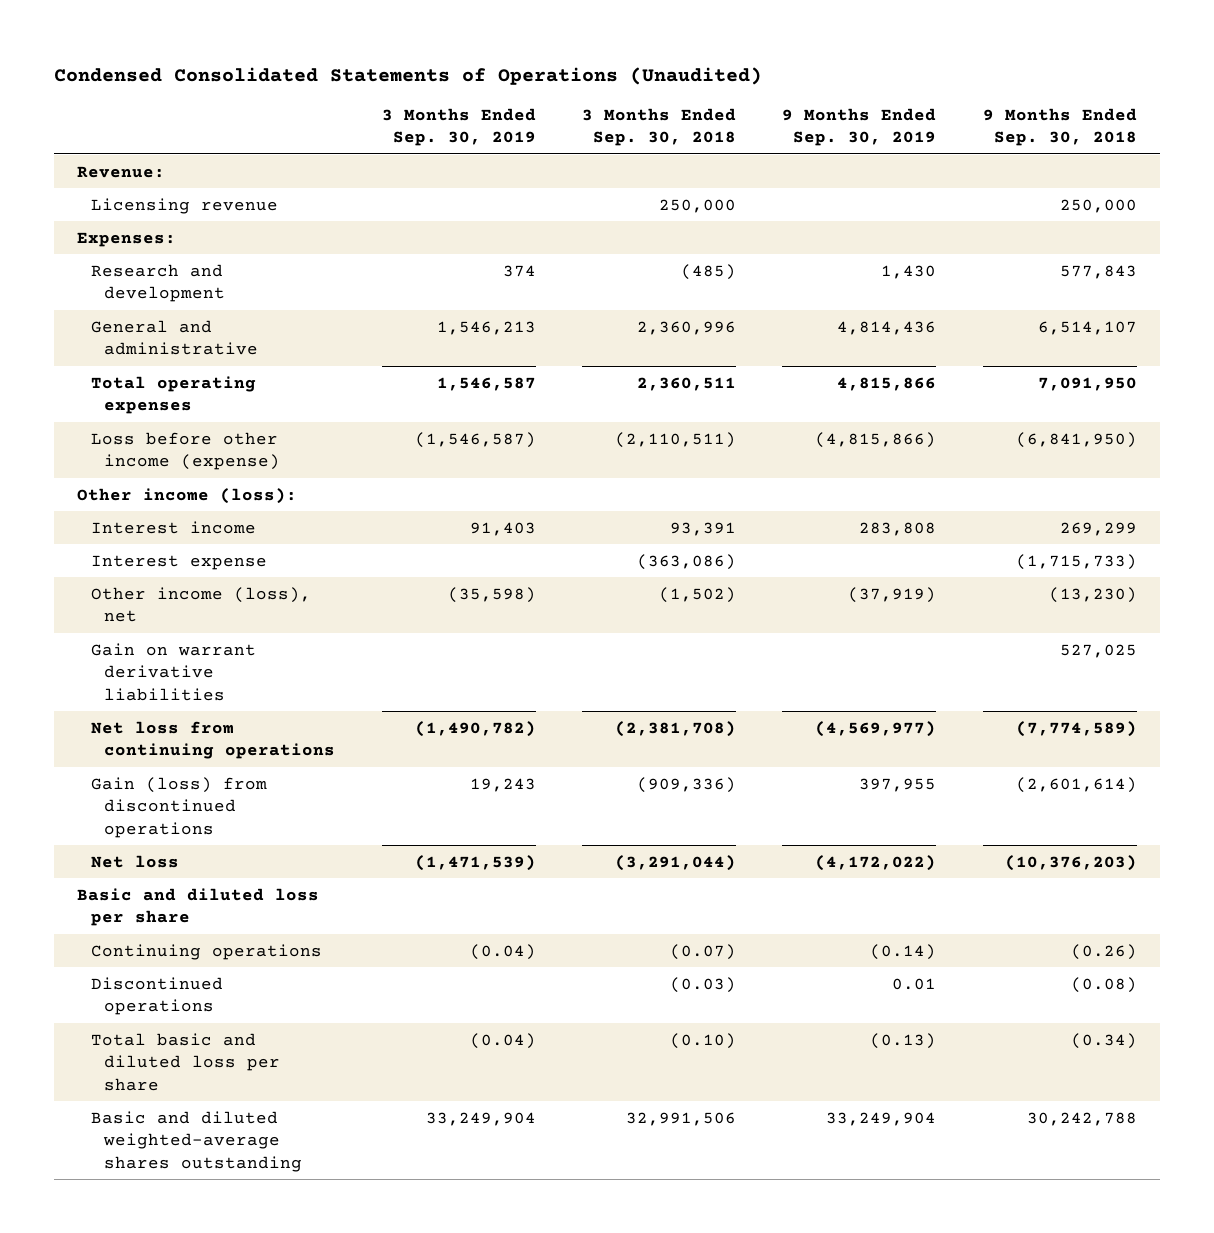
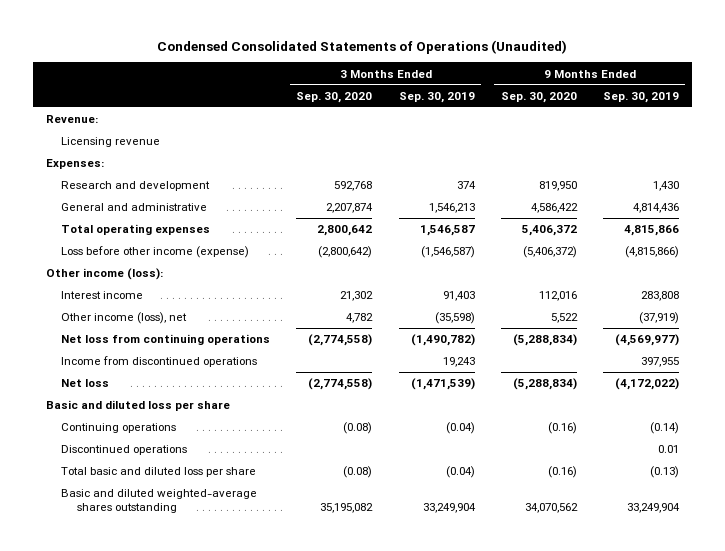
- | 3 Months Ended Sep. 30, 2019 | 3 Months Ended Sep. 30, 2018 | 9 Months Ended Sep. 30, 2019 | 9 Months Ended Sep. 30, 2018
+ | 3 Months Ended Sep. 30, 2020 | 3 Months Ended Sep. 30, 2019 | 9 Months Ended Sep. 30, 2020 | 9 Months Ended Sep. 30, 2019
- Interest expense | | (363,086) | | (1,715,733)
- Gain on warrant derivative liabilities | | | | 527,025
- Gain (loss) from discontinued operations | 19,243 | (909,336) | 397,955 | (2,601,614)
+ Income from discontinued operations | | 19,243 | | 397,955

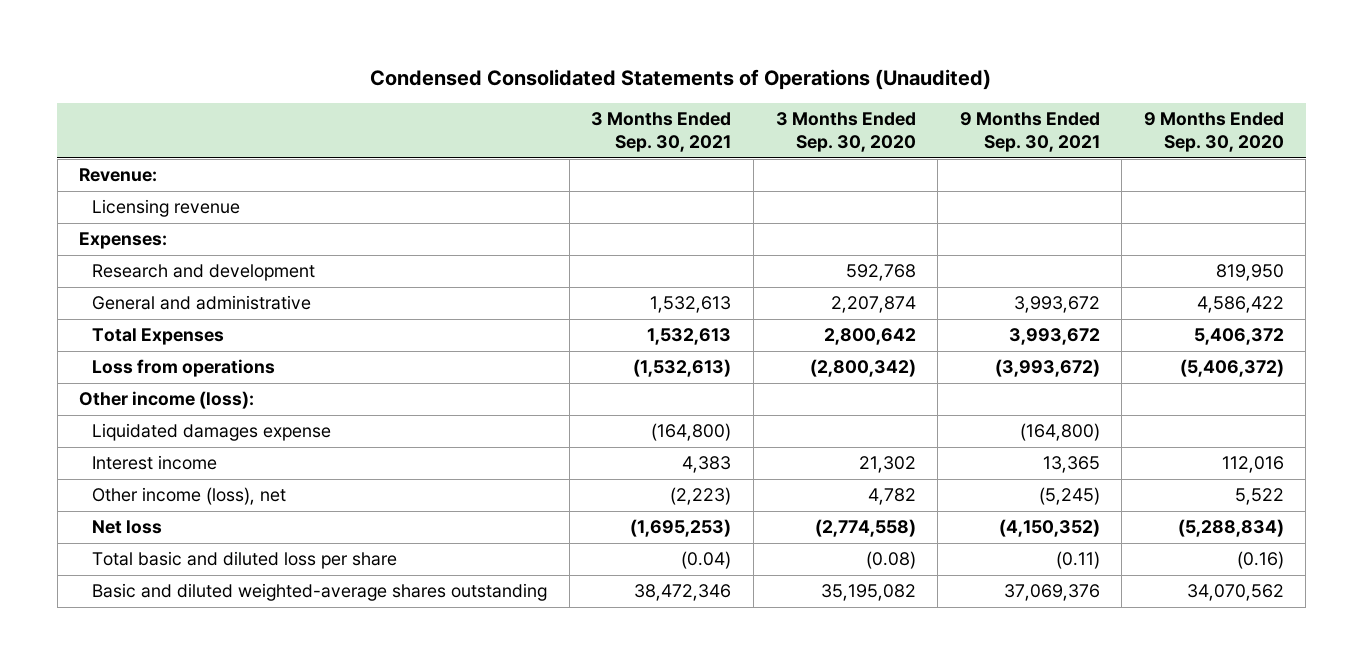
- | 3 Months Ended Sep. 30, 2020 | 3 Months Ended Sep. 30, 2019 | 9 Months Ended Sep. 30, 2020 | 9 Months Ended Sep. 30, 2019
+ | 3 Months Ended Sep. 30, 2021 | 3 Months Ended Sep. 30, 2020 | 9 Months Ended Sep. 30, 2021 | 9 Months Ended Sep. 30, 2020
- Total operating expenses | 2,800,642 | 1,546,587 | 5,406,372 | 4,815,866
- Loss before other income (expense) | (2,800,642) | (1,546,587) | (5,406,372) | (4,815,866)
+ Total Expenses | 1,532,613 | 2,800,642 | 3,993,672 | 5,406,372
+ Loss from operations | (1,532,613) | (2,800,342) | (3,993,672) | (5,406,372)
+ Liquidated damages expense | (164,800) | | (164,800) |
- Net loss from continuing operations | (2,774,558) | (1,490,782) | (5,288,834) | (4,569,977)
- Income from discontinued operations | | 19,243 | | 397,955
- Basic and diluted loss per share
- Continuing operations | (0.08) | (0.04) | (0.16) | (0.14)
- Discontinued operations | | | | 0.01

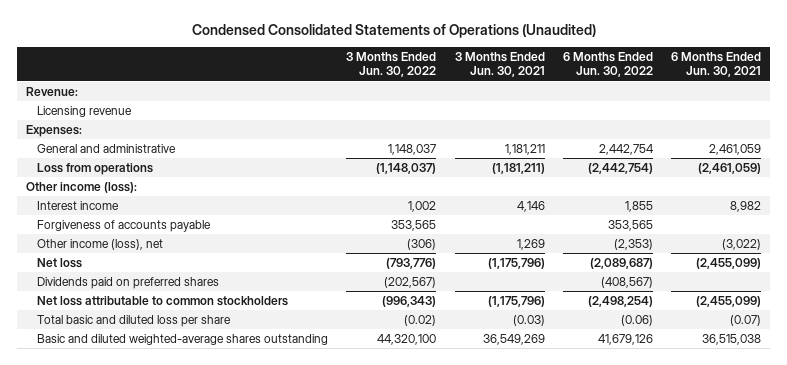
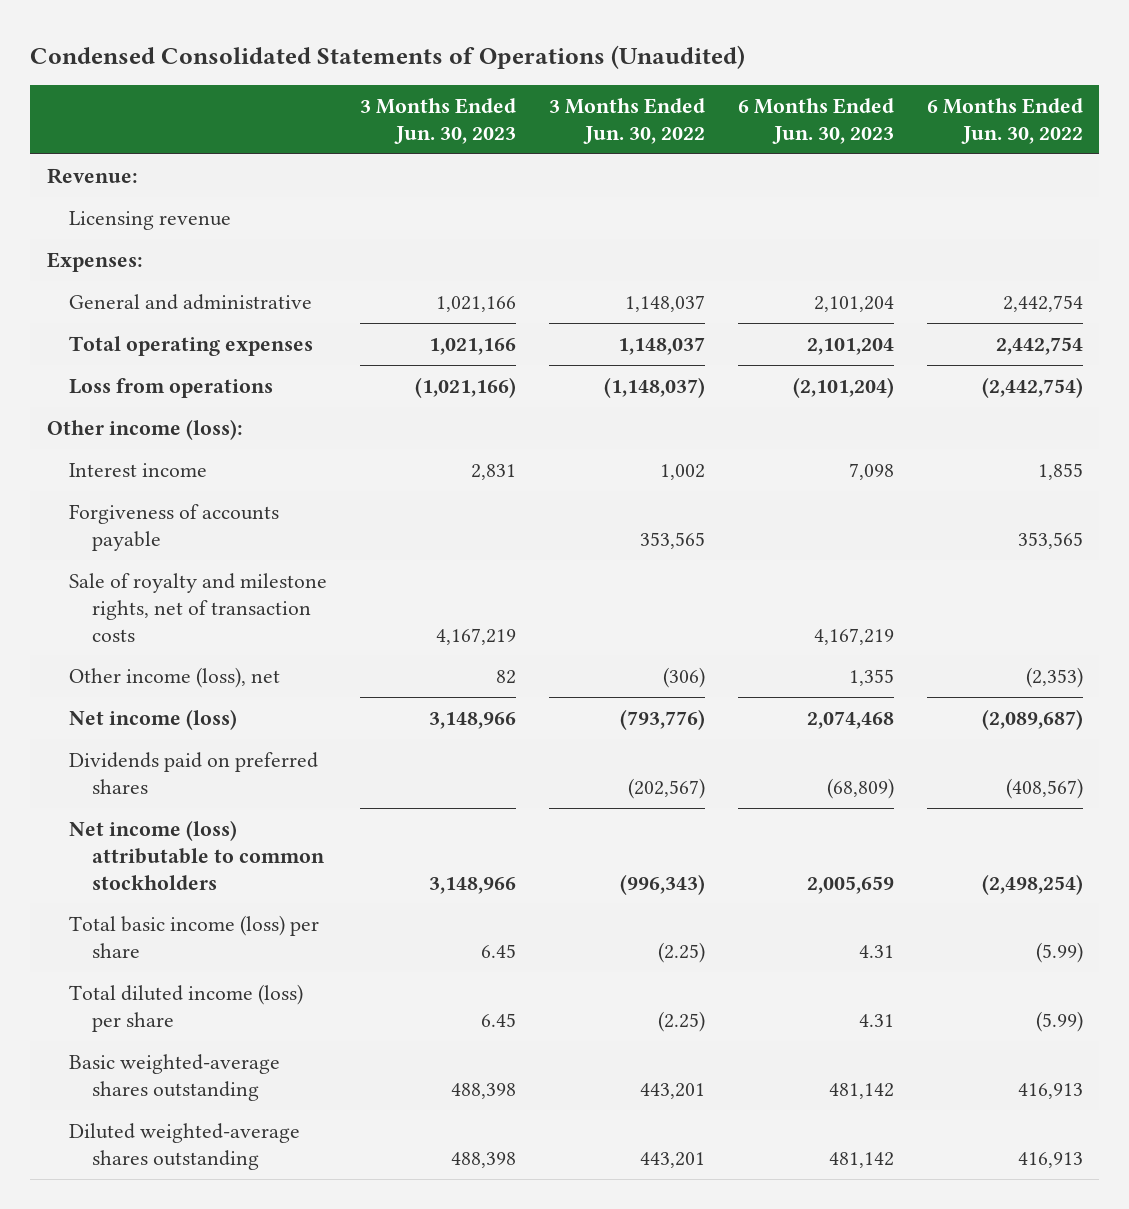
- | 3 Months Ended Jun. 30, 2022 | 3 Months Ended Jun. 30, 2021 | 6 Months Ended Jun. 30, 2022 | 6 Months Ended Jun. 30, 2021
+ | 3 Months Ended Jun. 30, 2023 | 3 Months Ended Jun. 30, 2022 | 6 Months Ended Jun. 30, 2023 | 6 Months Ended Jun. 30, 2022
+ Total operating expenses | 1,021,166 | 1,148,037 | 2,101,204 | 2,442,754
+ Sale of royalty and milestone rights, net of transaction costs | 4,167,219 | | 4,167,219 |
- Net loss | (793,776) | (1,175,796) | (2,089,687) | (2,455,099)
+ Net income (loss) | 3,148,966 | (793,776) | 2,074,468 | (2,089,687)
- Net loss attributable to common stockholders | (996,343) | (1,175,796) | (2,498,254) | (2,455,099)
- Total basic and diluted loss per share | (0.02) | (0.03) | (0.06) | (0.07)
- Basic and diluted weighted-average shares outstanding | 44,320,100 | 36,549,269 | 41,679,126 | 36,515,038
+ Net income (loss) attributable to common stockholders | 3,148,966 | (996,343) | 2,005,659 | (2,498,254)
+ Total basic income (loss) per share | 6.45 | (2.25) | 4.31 | (5.99)
+ Total diluted income (loss) per share | 6.45 | (2.25) | 4.31 | (5.99)
+ Basic weighted-average shares outstanding | 488,398 | 443,201 | 481,142 | 416,913
+ Diluted weighted-average shares outstanding | 488,398 | 443,201 | 481,142 | 416,913

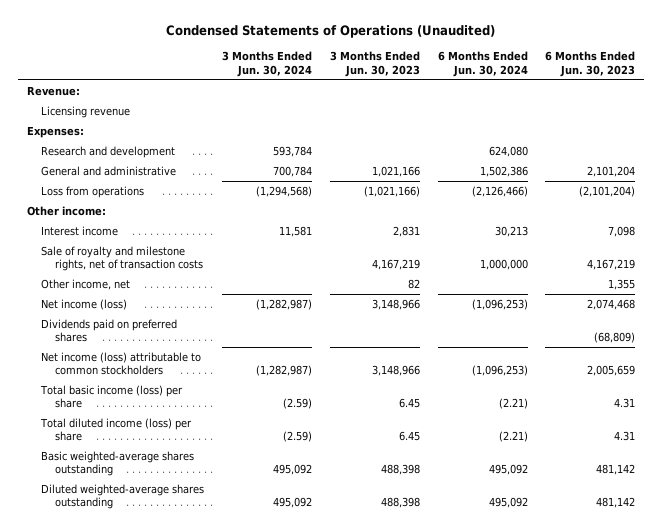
- Condensed Consolidated Statements of Operations (Unaudited)
+ Condensed Statements of Operations (Unaudited)
- | 3 Months Ended Jun. 30, 2023 | 3 Months Ended Jun. 30, 2022 | 6 Months Ended Jun. 30, 2023 | 6 Months Ended Jun. 30, 2022
+ | 3 Months Ended Jun. 30, 2024 | 3 Months Ended Jun. 30, 2023 | 6 Months Ended Jun. 30, 2024 | 6 Months Ended Jun. 30, 2023
+ Research and development | 593,784 | | 624,080 |
- Total operating expenses | 1,021,166 | 1,148,037 | 2,101,204 | 2,442,754
- Other income (loss):
+ Other income:
- Forgiveness of accounts payable | | 353,565 | | 353,565
- Other income (loss), net | 82 | (306) | 1,355 | (2,353)
+ Other income, net | | 82 | | 1,355

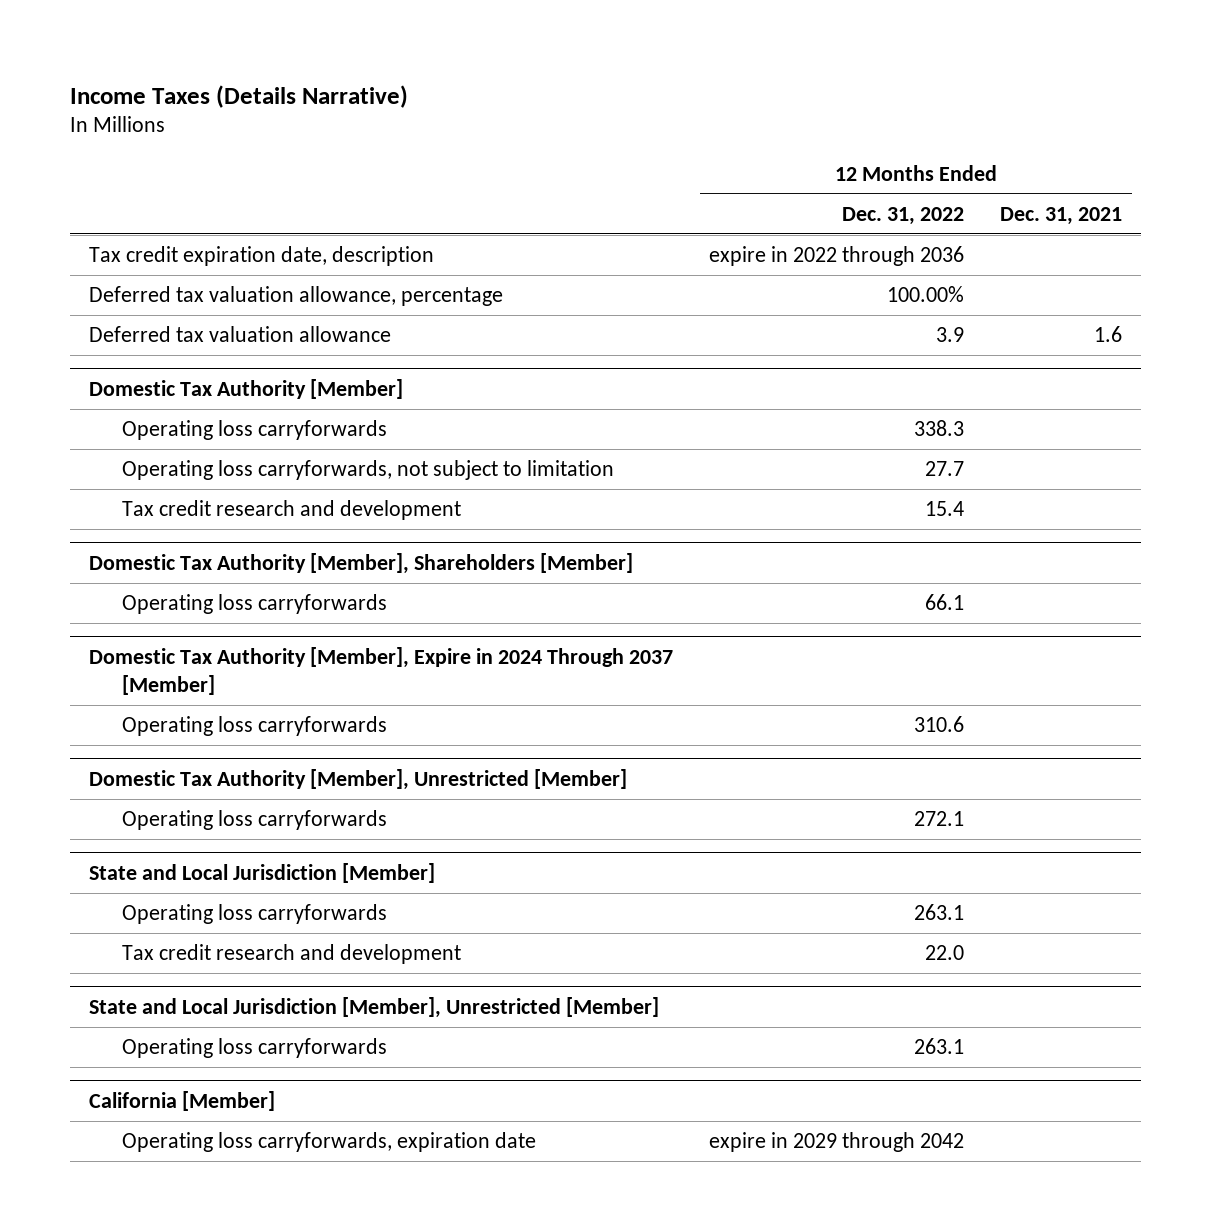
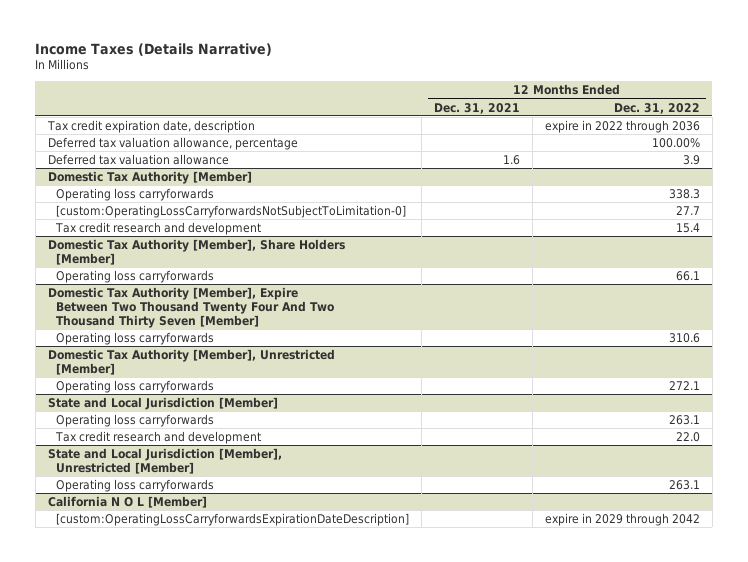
- | 12 Months Ended Dec. 31, 2022 | 12 Months Ended Dec. 31, 2021
+ | 12 Months Ended Dec. 31, 2021 | 12 Months Ended Dec. 31, 2022
@ Domestic Tax Authority [Member]
- Operating loss carryforwards, not subject to limitation | 27.7 |
+ [custom:OperatingLossCarryforwardsNotSubjectToLimitation-0] | | 27.7
- Domestic Tax Authority [Member], Shareholders [Member]
+ Domestic Tax Authority [Member], Share Holders [Member]
- Domestic Tax Authority [Member], Expire in 2024 Through 2037 [Member]
+ Domestic Tax Authority [Member], Expire Between Two Thousand Twenty Four And Two Thousand Thirty Seven [Member]
- California [Member]
- Operating loss carryforwards, expiration date | expire in 2029 through 2042 |
+ California N O L [Member]
+ [custom:OperatingLossCarryforwardsExpirationDateDescription] | | expire in 2029 through 2042

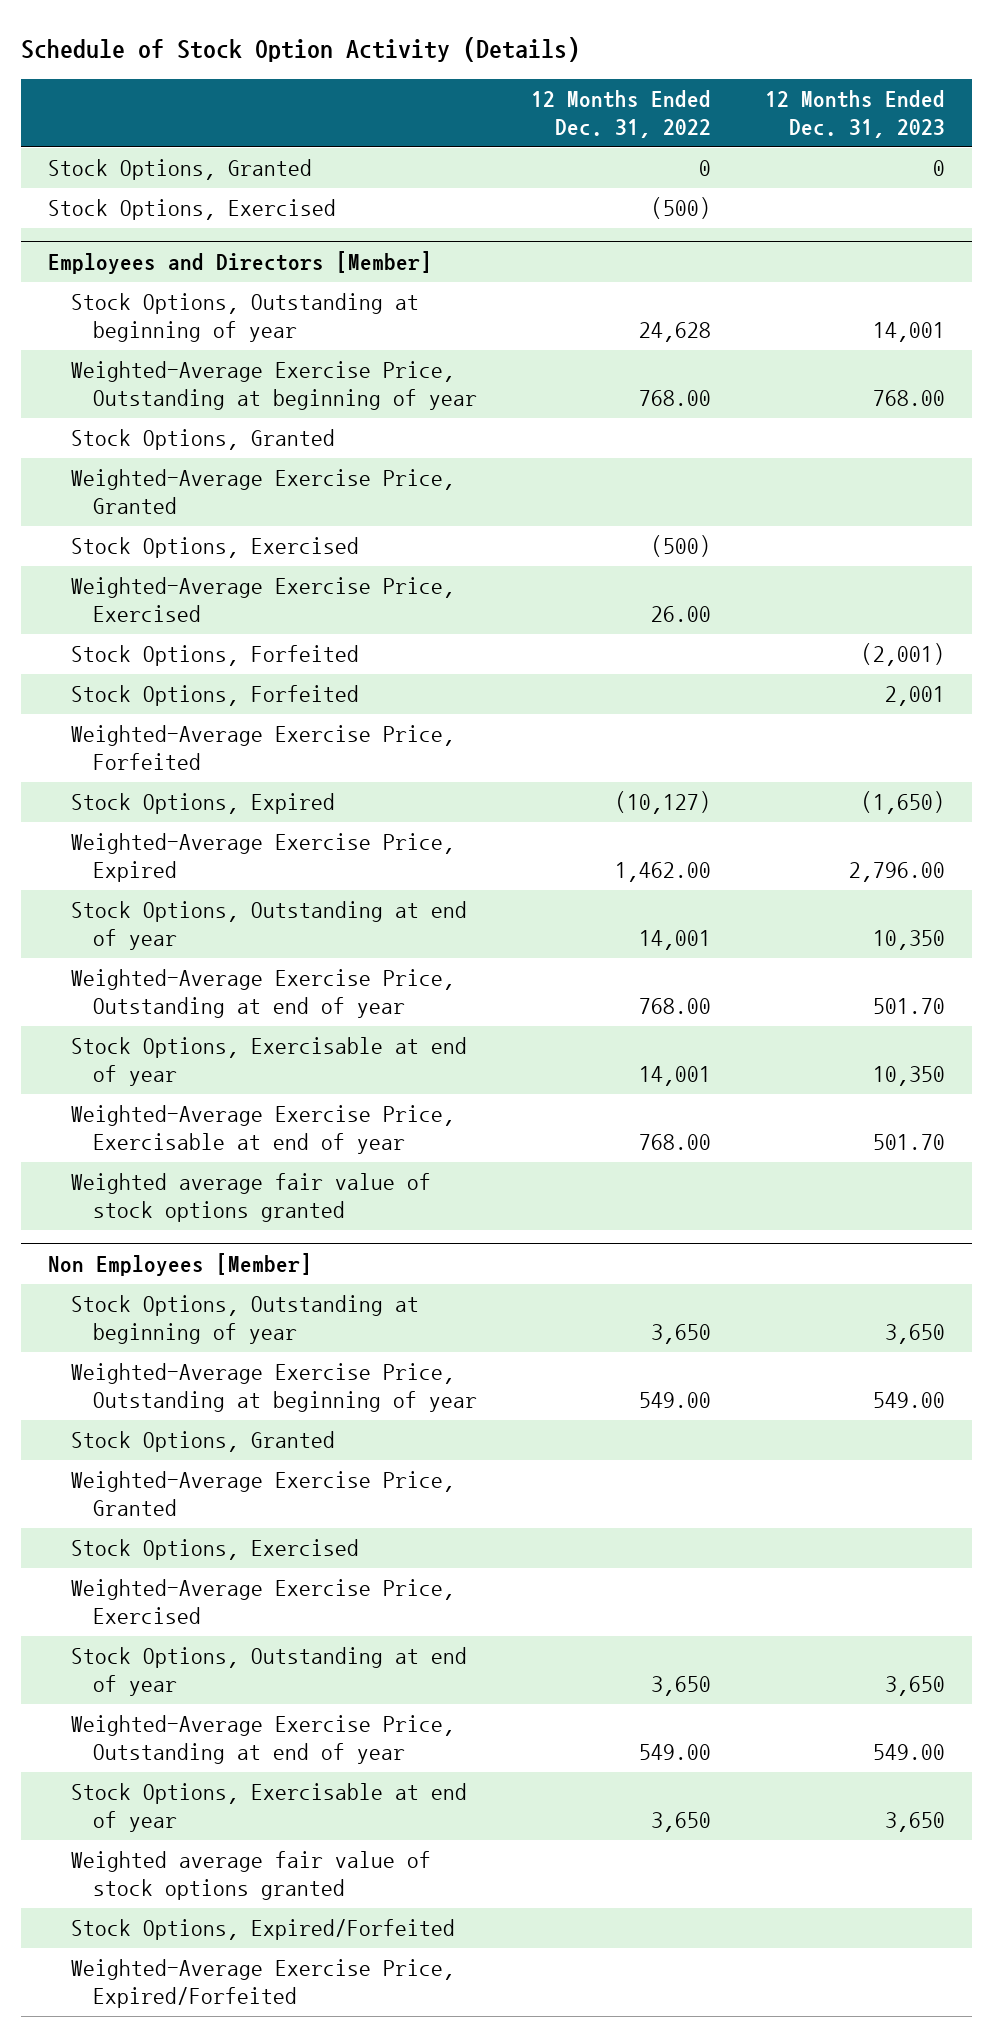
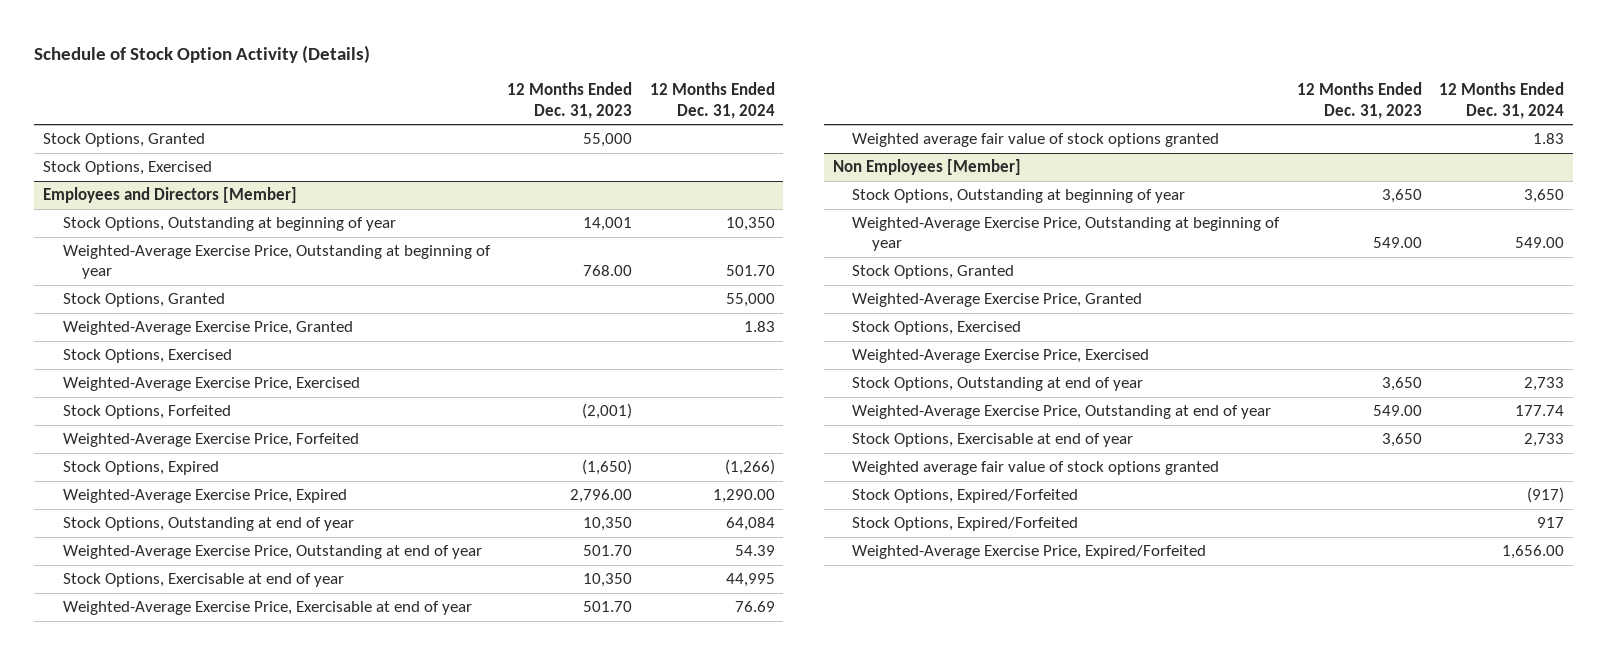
- | 12 Months Ended Dec. 31, 2022 | 12 Months Ended Dec. 31, 2023
+ | 12 Months Ended Dec. 31, 2023 | 12 Months Ended Dec. 31, 2024
- Stock Options, Granted | 0 | 0
+ Stock Options, Granted | 55,000 |
@ Employees and Directors [Member]
- Stock Options, Forfeited | | 2,001
@ Non Employees [Member]
+ Stock Options, Expired/Forfeited | | 917

